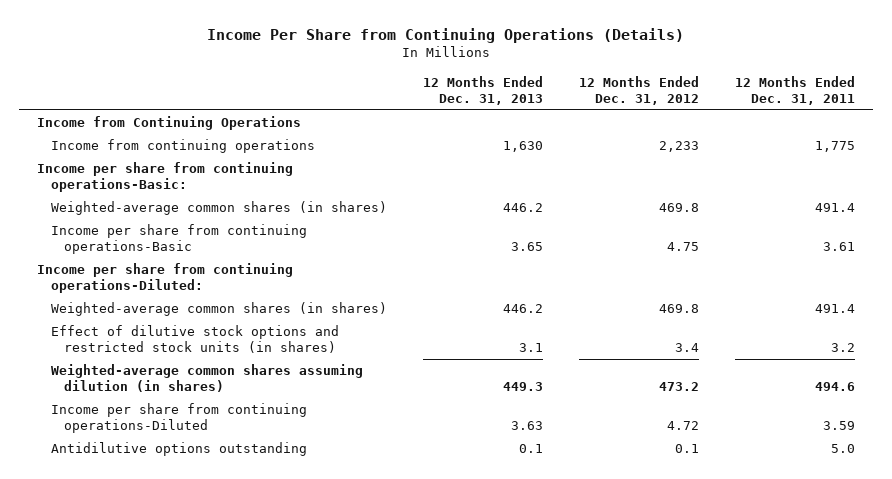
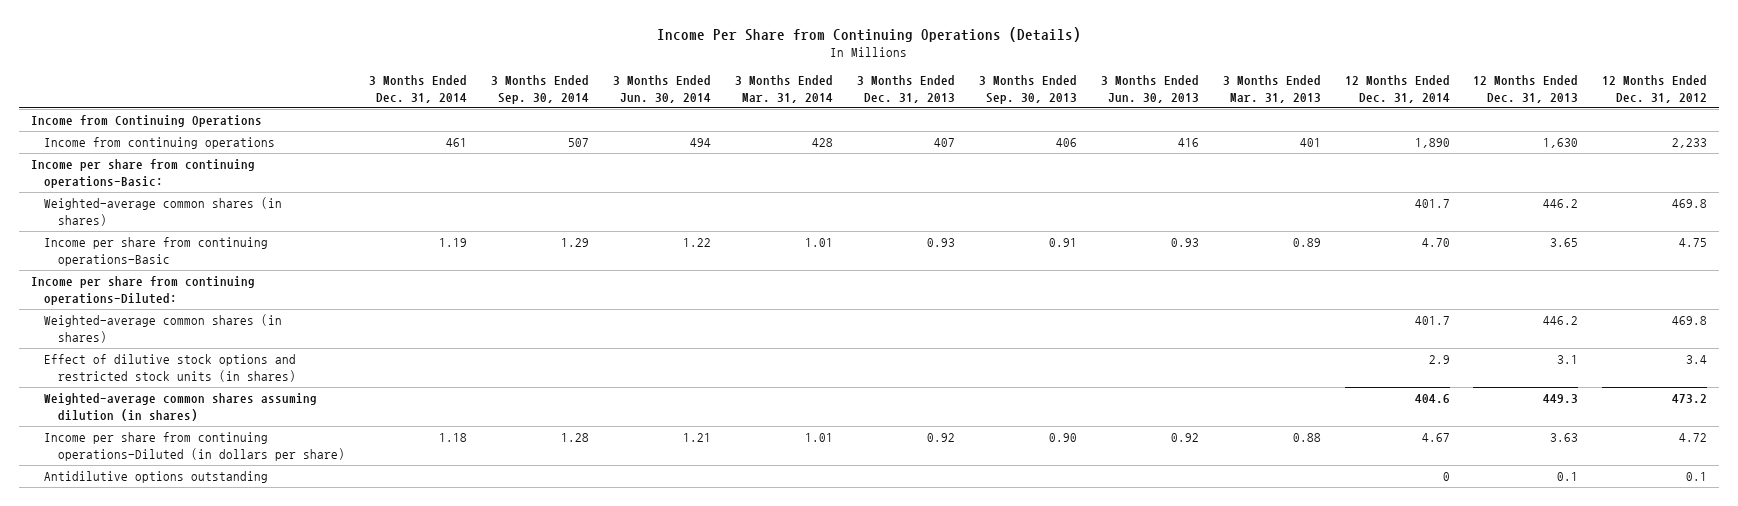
- | 12 Months Ended Dec. 31, 2013 | 12 Months Ended Dec. 31, 2012 | 12 Months Ended Dec. 31, 2011
+ | 3 Months Ended Dec. 31, 2014 | 3 Months Ended Sep. 30, 2014 | 3 Months Ended Jun. 30, 2014 | 3 Months Ended Mar. 31, 2014 | 3 Months Ended Dec. 31, 2013 | 3 Months Ended Sep. 30, 2013 | 3 Months Ended Jun. 30, 2013 | 3 Months Ended Mar. 31, 2013 | 12 Months Ended Dec. 31, 2014 | 12 Months Ended Dec. 31, 2013 | 12 Months Ended Dec. 31, 2012
- Income per share from continuing operations-Diluted | 3.63 | 4.72 | 3.59
+ Income per share from continuing operations-Diluted (in dollars per share) | 1.18 | 1.28 | 1.21 | 1.01 | 0.92 | 0.90 | 0.92 | 0.88 | 4.67 | 3.63 | 4.72

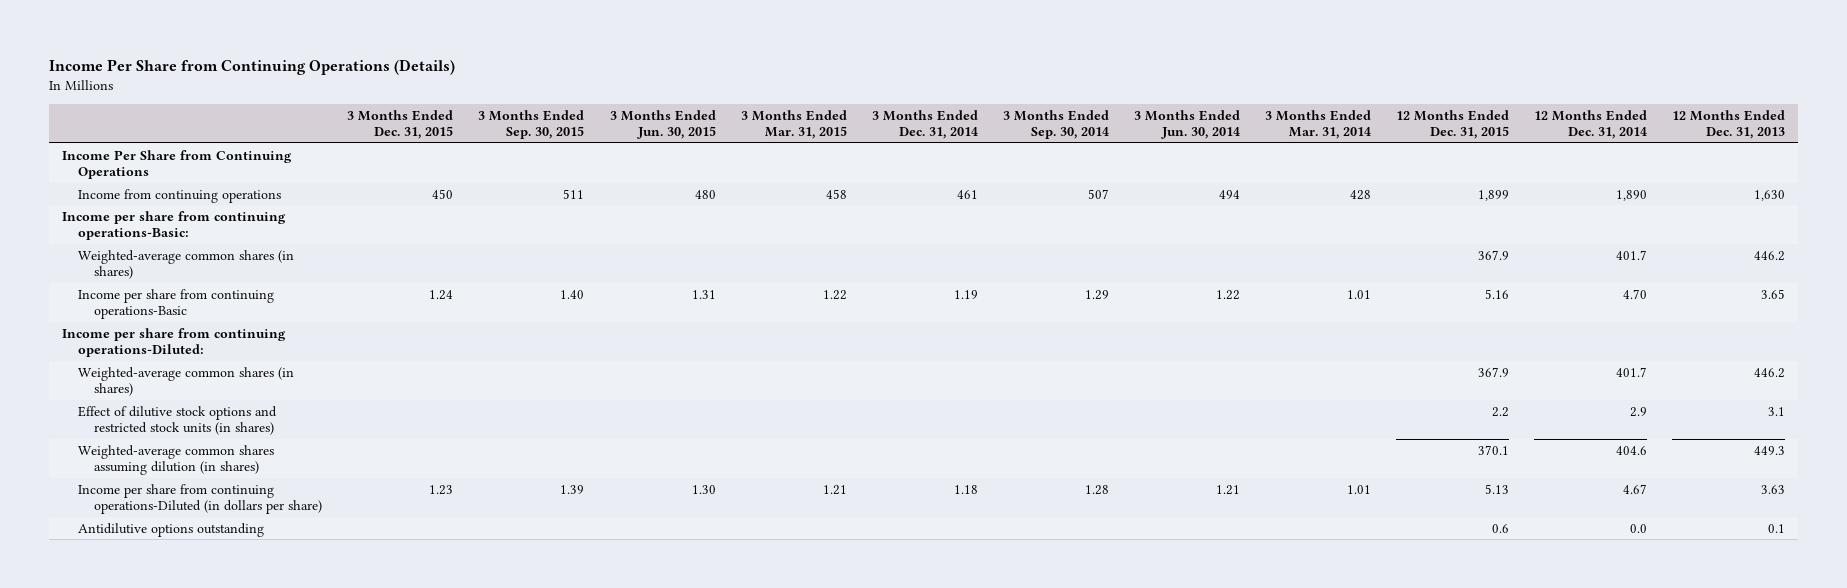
- | 3 Months Ended Dec. 31, 2014 | 3 Months Ended Sep. 30, 2014 | 3 Months Ended Jun. 30, 2014 | 3 Months Ended Mar. 31, 2014 | 3 Months Ended Dec. 31, 2013 | 3 Months Ended Sep. 30, 2013 | 3 Months Ended Jun. 30, 2013 | 3 Months Ended Mar. 31, 2013 | 12 Months Ended Dec. 31, 2014 | 12 Months Ended Dec. 31, 2013 | 12 Months Ended Dec. 31, 2012
+ | 3 Months Ended Dec. 31, 2015 | 3 Months Ended Sep. 30, 2015 | 3 Months Ended Jun. 30, 2015 | 3 Months Ended Mar. 31, 2015 | 3 Months Ended Dec. 31, 2014 | 3 Months Ended Sep. 30, 2014 | 3 Months Ended Jun. 30, 2014 | 3 Months Ended Mar. 31, 2014 | 12 Months Ended Dec. 31, 2015 | 12 Months Ended Dec. 31, 2014 | 12 Months Ended Dec. 31, 2013
- Income from Continuing Operations
+ Income Per Share from Continuing Operations
- Antidilutive options outstanding | | | | | | | | | 0 | 0.1 | 0.1
+ Antidilutive options outstanding | | | | | | | | | 0.6 | 0.0 | 0.1

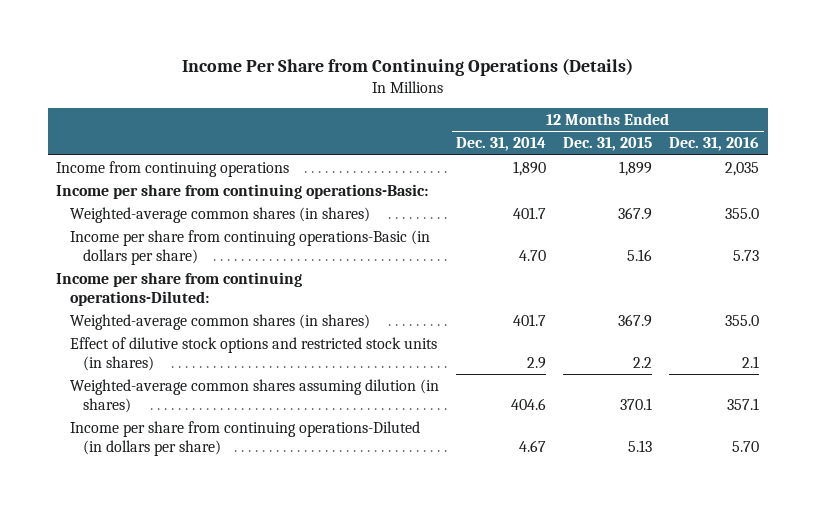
- | 3 Months Ended Dec. 31, 2015 | 3 Months Ended Sep. 30, 2015 | 3 Months Ended Jun. 30, 2015 | 3 Months Ended Mar. 31, 2015 | 3 Months Ended Dec. 31, 2014 | 3 Months Ended Sep. 30, 2014 | 3 Months Ended Jun. 30, 2014 | 3 Months Ended Mar. 31, 2014 | 12 Months Ended Dec. 31, 2015 | 12 Months Ended Dec. 31, 2014 | 12 Months Ended Dec. 31, 2013
+ | 12 Months Ended Dec. 31, 2014 | 12 Months Ended Dec. 31, 2015 | 12 Months Ended Dec. 31, 2016
- Income Per Share from Continuing Operations
- Income per share from continuing operations-Basic | 1.24 | 1.40 | 1.31 | 1.22 | 1.19 | 1.29 | 1.22 | 1.01 | 5.16 | 4.70 | 3.65
+ Income per share from continuing operations-Basic (in dollars per share) | 4.70 | 5.16 | 5.73
- Antidilutive options outstanding | | | | | | | | | 0.6 | 0.0 | 0.1

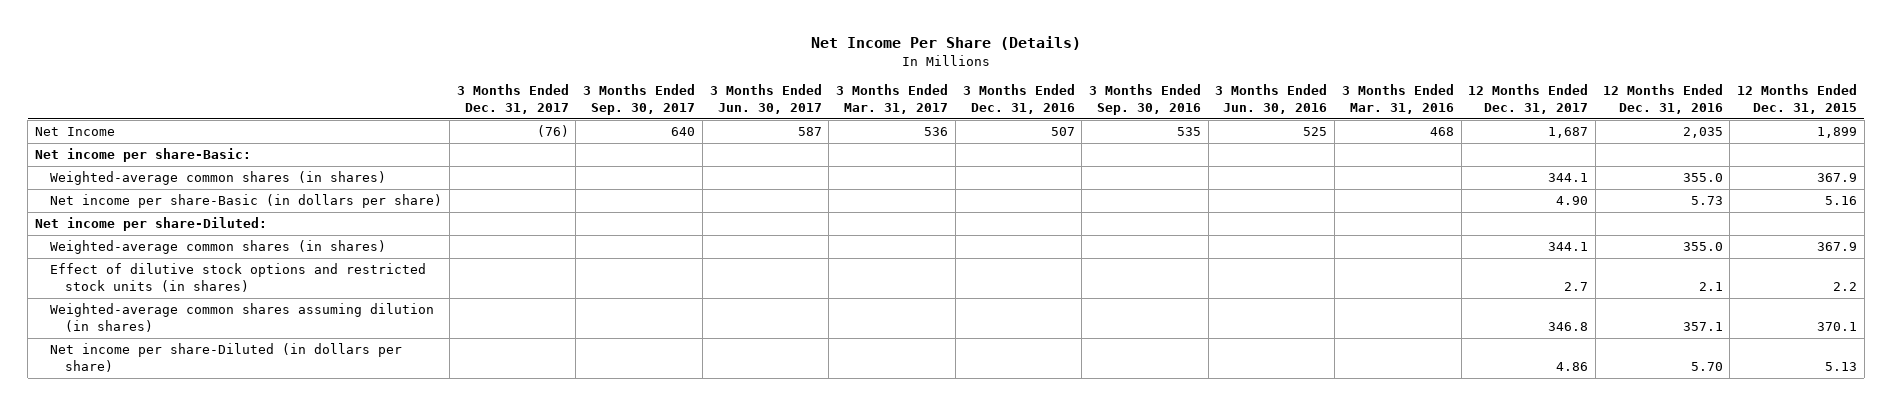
- Income Per Share from Continuing Operations (Details)
+ Net Income Per Share (Details)
- | 12 Months Ended Dec. 31, 2014 | 12 Months Ended Dec. 31, 2015 | 12 Months Ended Dec. 31, 2016
+ | 3 Months Ended Dec. 31, 2017 | 3 Months Ended Sep. 30, 2017 | 3 Months Ended Jun. 30, 2017 | 3 Months Ended Mar. 31, 2017 | 3 Months Ended Dec. 31, 2016 | 3 Months Ended Sep. 30, 2016 | 3 Months Ended Jun. 30, 2016 | 3 Months Ended Mar. 31, 2016 | 12 Months Ended Dec. 31, 2017 | 12 Months Ended Dec. 31, 2016 | 12 Months Ended Dec. 31, 2015
- Income from continuing operations | 1,890 | 1,899 | 2,035
- Income per share from continuing operations-Basic:
+ Net Income | (76) | 640 | 587 | 536 | 507 | 535 | 525 | 468 | 1,687 | 2,035 | 1,899
+ Net income per share-Basic:
- Income per share from continuing operations-Basic (in dollars per share) | 4.70 | 5.16 | 5.73
- Income per share from continuing operations-Diluted:
+ Net income per share-Basic (in dollars per share) | | | | | | | | | 4.90 | 5.73 | 5.16
+ Net income per share-Diluted:
- Income per share from continuing operations-Diluted (in dollars per share) | 4.67 | 5.13 | 5.70
+ Net income per share-Diluted (in dollars per share) | | | | | | | | | 4.86 | 5.70 | 5.13

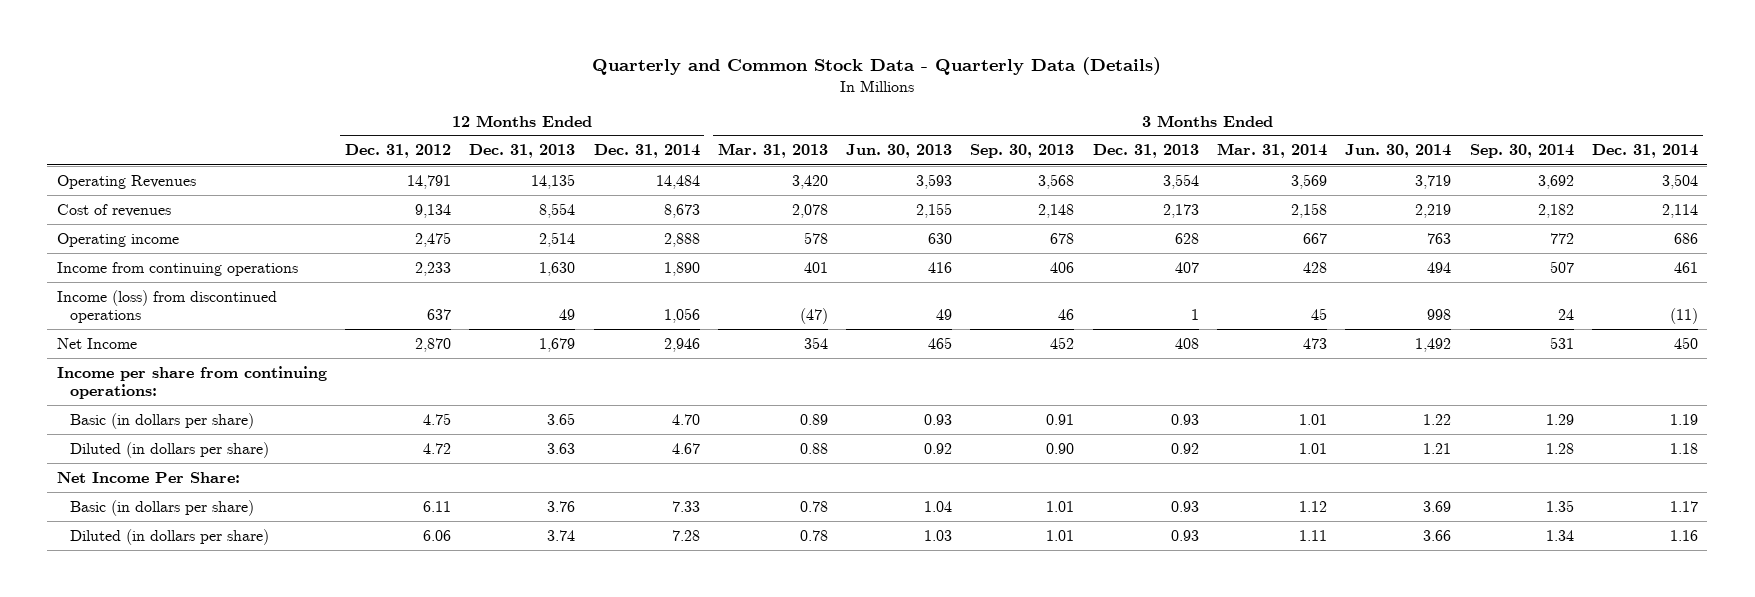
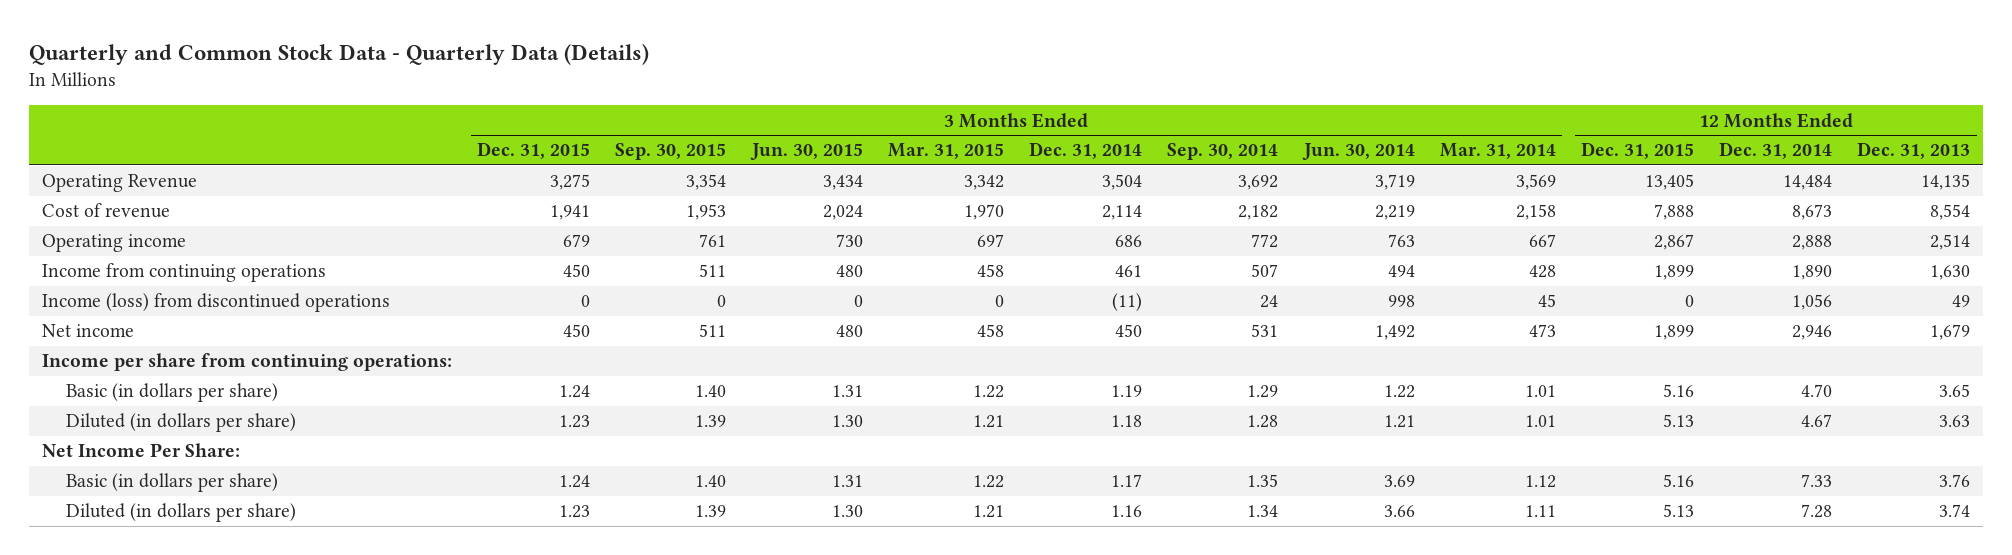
- | 12 Months Ended Dec. 31, 2012 | 12 Months Ended Dec. 31, 2013 | 12 Months Ended Dec. 31, 2014 | 3 Months Ended Mar. 31, 2013 | 3 Months Ended Jun. 30, 2013 | 3 Months Ended Sep. 30, 2013 | 3 Months Ended Dec. 31, 2013 | 3 Months Ended Mar. 31, 2014 | 3 Months Ended Jun. 30, 2014 | 3 Months Ended Sep. 30, 2014 | 3 Months Ended Dec. 31, 2014
+ | 3 Months Ended Dec. 31, 2015 | 3 Months Ended Sep. 30, 2015 | 3 Months Ended Jun. 30, 2015 | 3 Months Ended Mar. 31, 2015 | 3 Months Ended Dec. 31, 2014 | 3 Months Ended Sep. 30, 2014 | 3 Months Ended Jun. 30, 2014 | 3 Months Ended Mar. 31, 2014 | 12 Months Ended Dec. 31, 2015 | 12 Months Ended Dec. 31, 2014 | 12 Months Ended Dec. 31, 2013
- Operating Revenues | 14,791 | 14,135 | 14,484 | 3,420 | 3,593 | 3,568 | 3,554 | 3,569 | 3,719 | 3,692 | 3,504
- Cost of revenues | 9,134 | 8,554 | 8,673 | 2,078 | 2,155 | 2,148 | 2,173 | 2,158 | 2,219 | 2,182 | 2,114
+ Operating Revenue | 3,275 | 3,354 | 3,434 | 3,342 | 3,504 | 3,692 | 3,719 | 3,569 | 13,405 | 14,484 | 14,135
+ Cost of revenue | 1,941 | 1,953 | 2,024 | 1,970 | 2,114 | 2,182 | 2,219 | 2,158 | 7,888 | 8,673 | 8,554
- Net Income | 2,870 | 1,679 | 2,946 | 354 | 465 | 452 | 408 | 473 | 1,492 | 531 | 450
+ Net income | 450 | 511 | 480 | 458 | 450 | 531 | 1,492 | 473 | 1,899 | 2,946 | 1,679

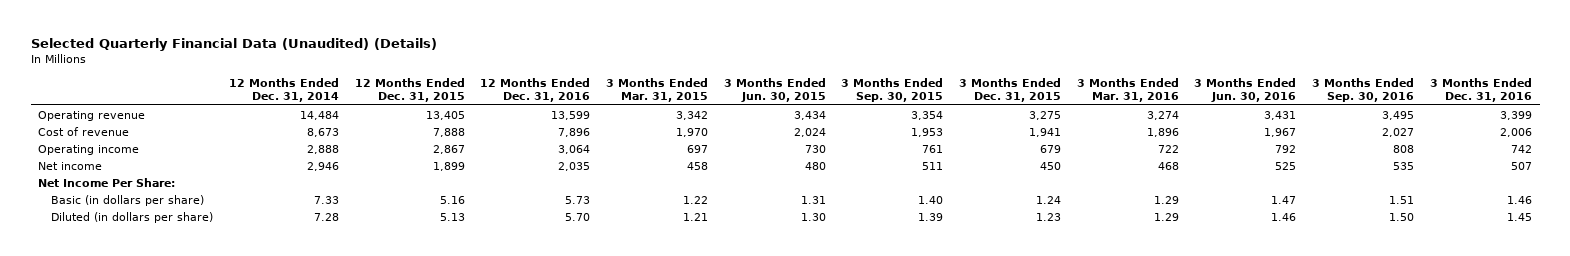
- Quarterly and Common Stock Data - Quarterly Data (Details)
+ Selected Quarterly Financial Data (Unaudited) (Details)
- | 3 Months Ended Dec. 31, 2015 | 3 Months Ended Sep. 30, 2015 | 3 Months Ended Jun. 30, 2015 | 3 Months Ended Mar. 31, 2015 | 3 Months Ended Dec. 31, 2014 | 3 Months Ended Sep. 30, 2014 | 3 Months Ended Jun. 30, 2014 | 3 Months Ended Mar. 31, 2014 | 12 Months Ended Dec. 31, 2015 | 12 Months Ended Dec. 31, 2014 | 12 Months Ended Dec. 31, 2013
+ | 12 Months Ended Dec. 31, 2014 | 12 Months Ended Dec. 31, 2015 | 12 Months Ended Dec. 31, 2016 | 3 Months Ended Mar. 31, 2015 | 3 Months Ended Jun. 30, 2015 | 3 Months Ended Sep. 30, 2015 | 3 Months Ended Dec. 31, 2015 | 3 Months Ended Mar. 31, 2016 | 3 Months Ended Jun. 30, 2016 | 3 Months Ended Sep. 30, 2016 | 3 Months Ended Dec. 31, 2016
- Operating Revenue | 3,275 | 3,354 | 3,434 | 3,342 | 3,504 | 3,692 | 3,719 | 3,569 | 13,405 | 14,484 | 14,135
+ Operating revenue | 14,484 | 13,405 | 13,599 | 3,342 | 3,434 | 3,354 | 3,275 | 3,274 | 3,431 | 3,495 | 3,399
- Income from continuing operations | 450 | 511 | 480 | 458 | 461 | 507 | 494 | 428 | 1,899 | 1,890 | 1,630
- Income (loss) from discontinued operations | 0 | 0 | 0 | 0 | (11) | 24 | 998 | 45 | 0 | 1,056 | 49
- Income per share from continuing operations:
- Basic (in dollars per share) | 1.24 | 1.40 | 1.31 | 1.22 | 1.19 | 1.29 | 1.22 | 1.01 | 5.16 | 4.70 | 3.65
- Diluted (in dollars per share) | 1.23 | 1.39 | 1.30 | 1.21 | 1.18 | 1.28 | 1.21 | 1.01 | 5.13 | 4.67 | 3.63

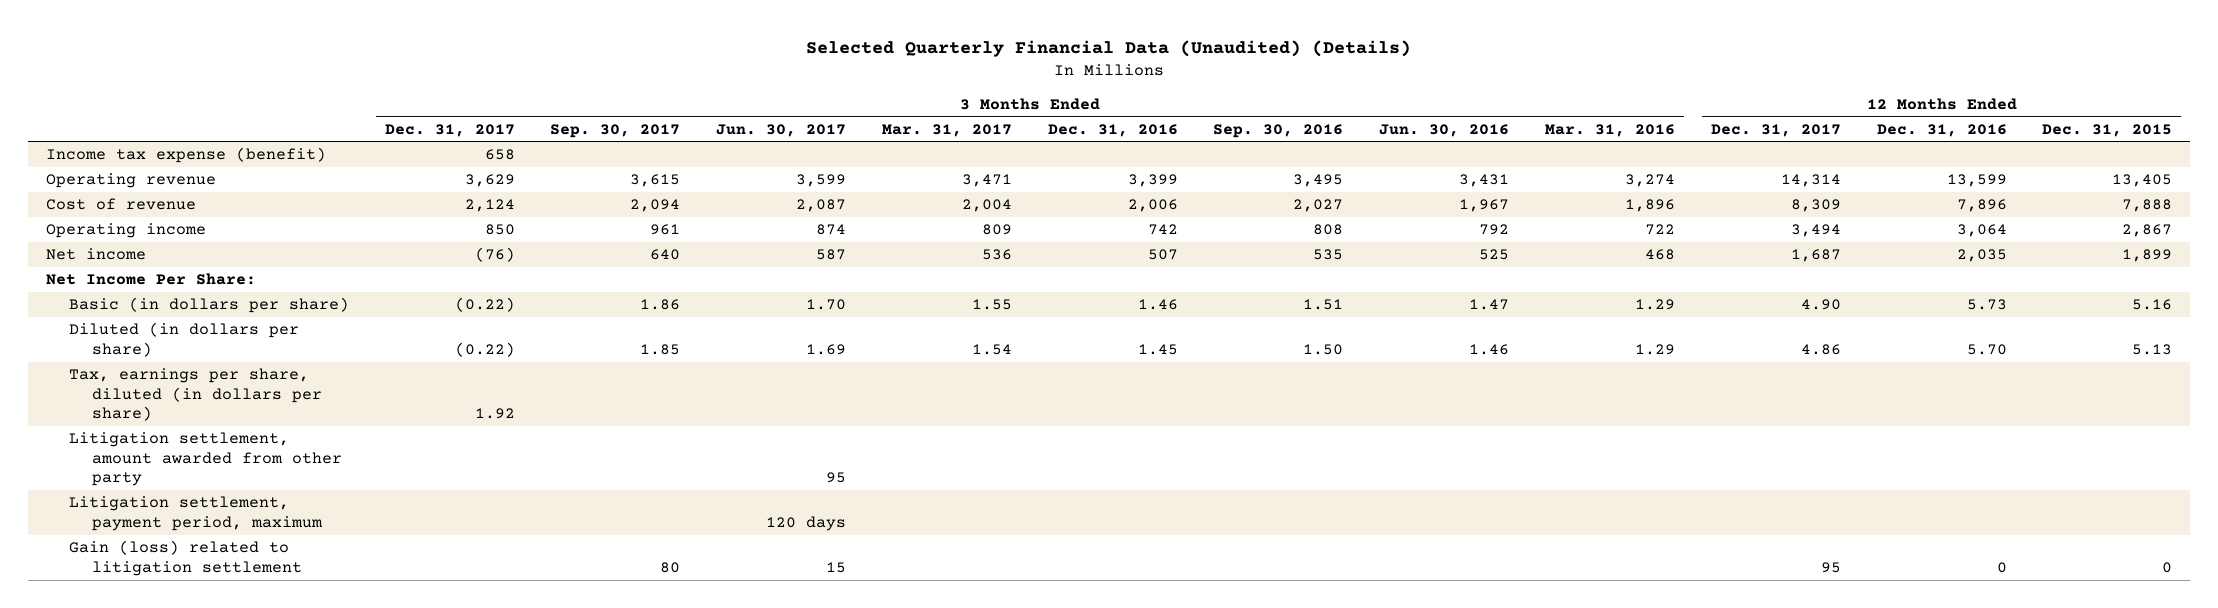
- | 12 Months Ended Dec. 31, 2014 | 12 Months Ended Dec. 31, 2015 | 12 Months Ended Dec. 31, 2016 | 3 Months Ended Mar. 31, 2015 | 3 Months Ended Jun. 30, 2015 | 3 Months Ended Sep. 30, 2015 | 3 Months Ended Dec. 31, 2015 | 3 Months Ended Mar. 31, 2016 | 3 Months Ended Jun. 30, 2016 | 3 Months Ended Sep. 30, 2016 | 3 Months Ended Dec. 31, 2016
+ | 3 Months Ended Dec. 31, 2017 | 3 Months Ended Sep. 30, 2017 | 3 Months Ended Jun. 30, 2017 | 3 Months Ended Mar. 31, 2017 | 3 Months Ended Dec. 31, 2016 | 3 Months Ended Sep. 30, 2016 | 3 Months Ended Jun. 30, 2016 | 3 Months Ended Mar. 31, 2016 | 12 Months Ended Dec. 31, 2017 | 12 Months Ended Dec. 31, 2016 | 12 Months Ended Dec. 31, 2015
+ Income tax expense (benefit) | 658 | | | | | | | | | |
+ Tax, earnings per share, diluted (in dollars per share) | 1.92 | | | | | | | | | |
+ Litigation settlement, amount awarded from other party | | | 95 | | | | | | | |
+ Litigation settlement, payment period, maximum | | | 120 days | | | | | | | |
+ Gain (loss) related to litigation settlement | | 80 | 15 | | | | | | 95 | 0 | 0

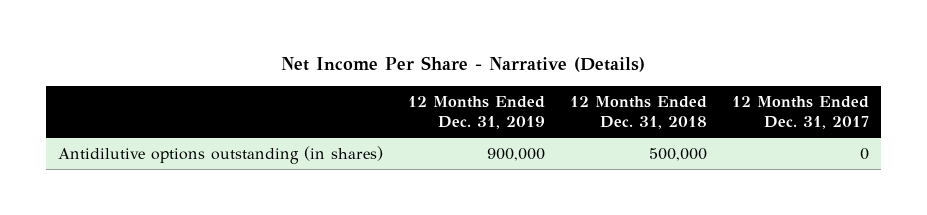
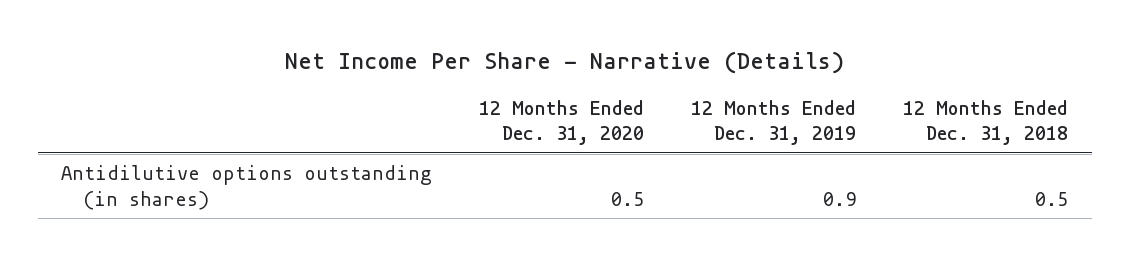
- | 12 Months Ended Dec. 31, 2019 | 12 Months Ended Dec. 31, 2018 | 12 Months Ended Dec. 31, 2017
+ | 12 Months Ended Dec. 31, 2020 | 12 Months Ended Dec. 31, 2019 | 12 Months Ended Dec. 31, 2018
- Antidilutive options outstanding (in shares) | 900,000 | 500,000 | 0
+ Antidilutive options outstanding (in shares) | 0.5 | 0.9 | 0.5

